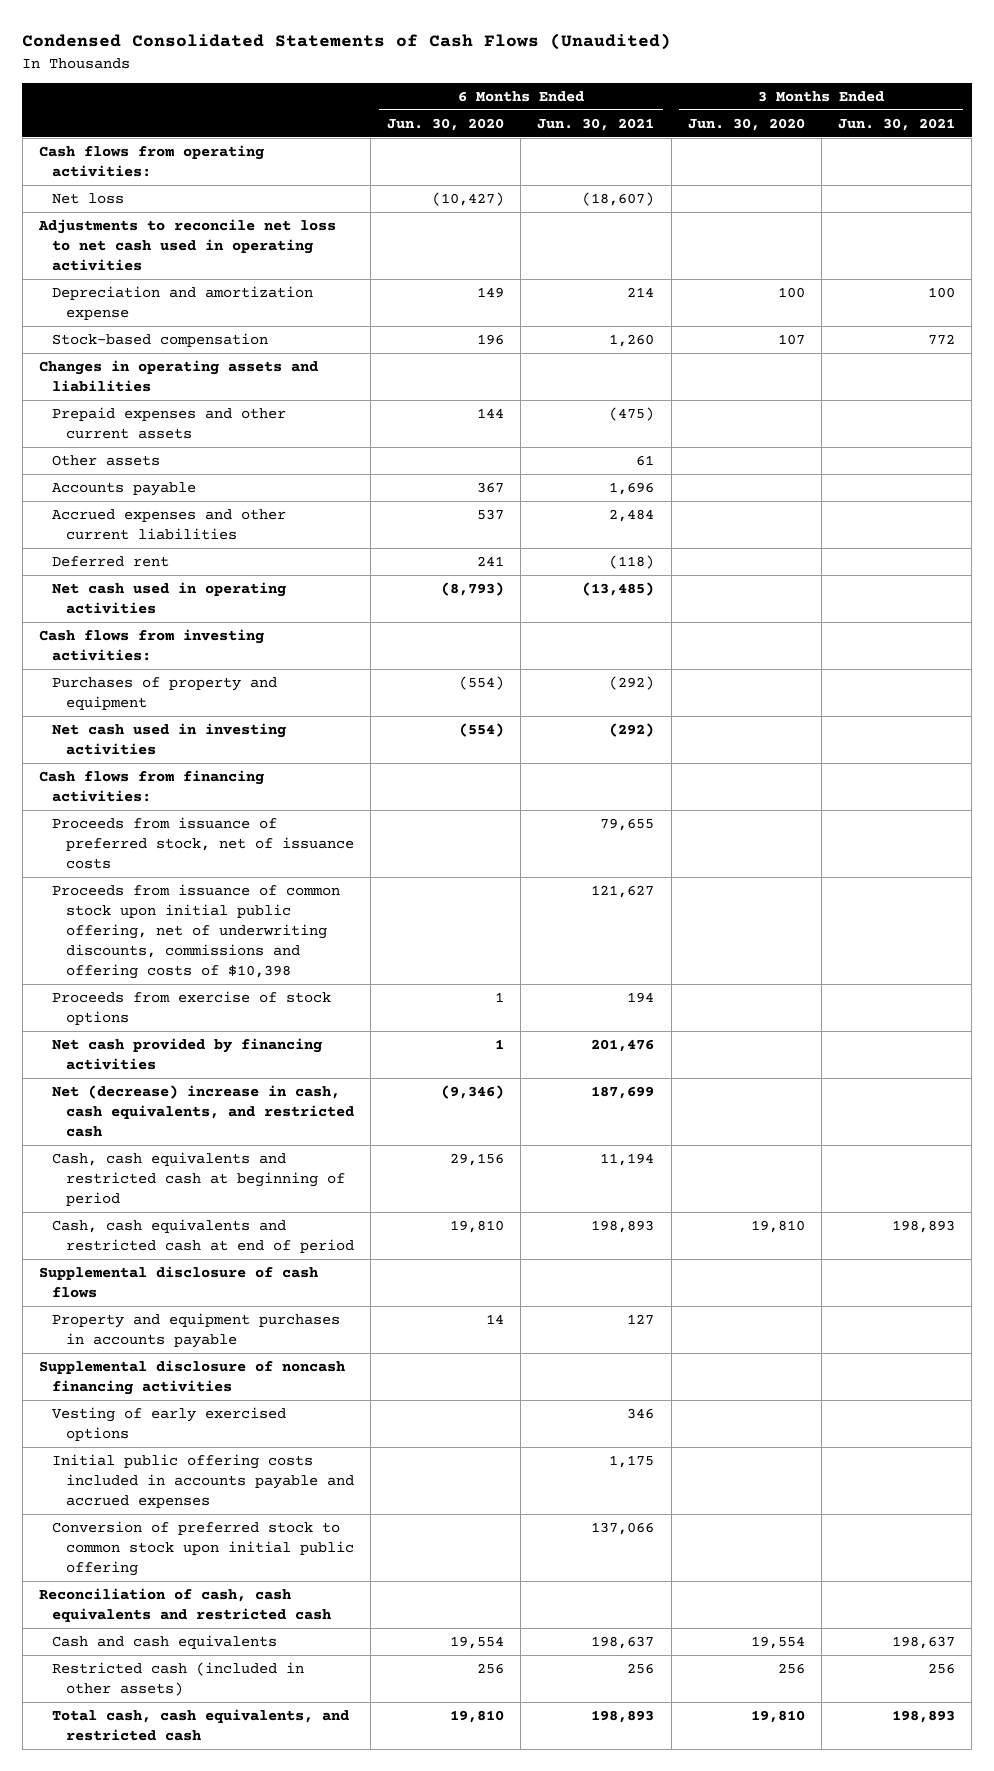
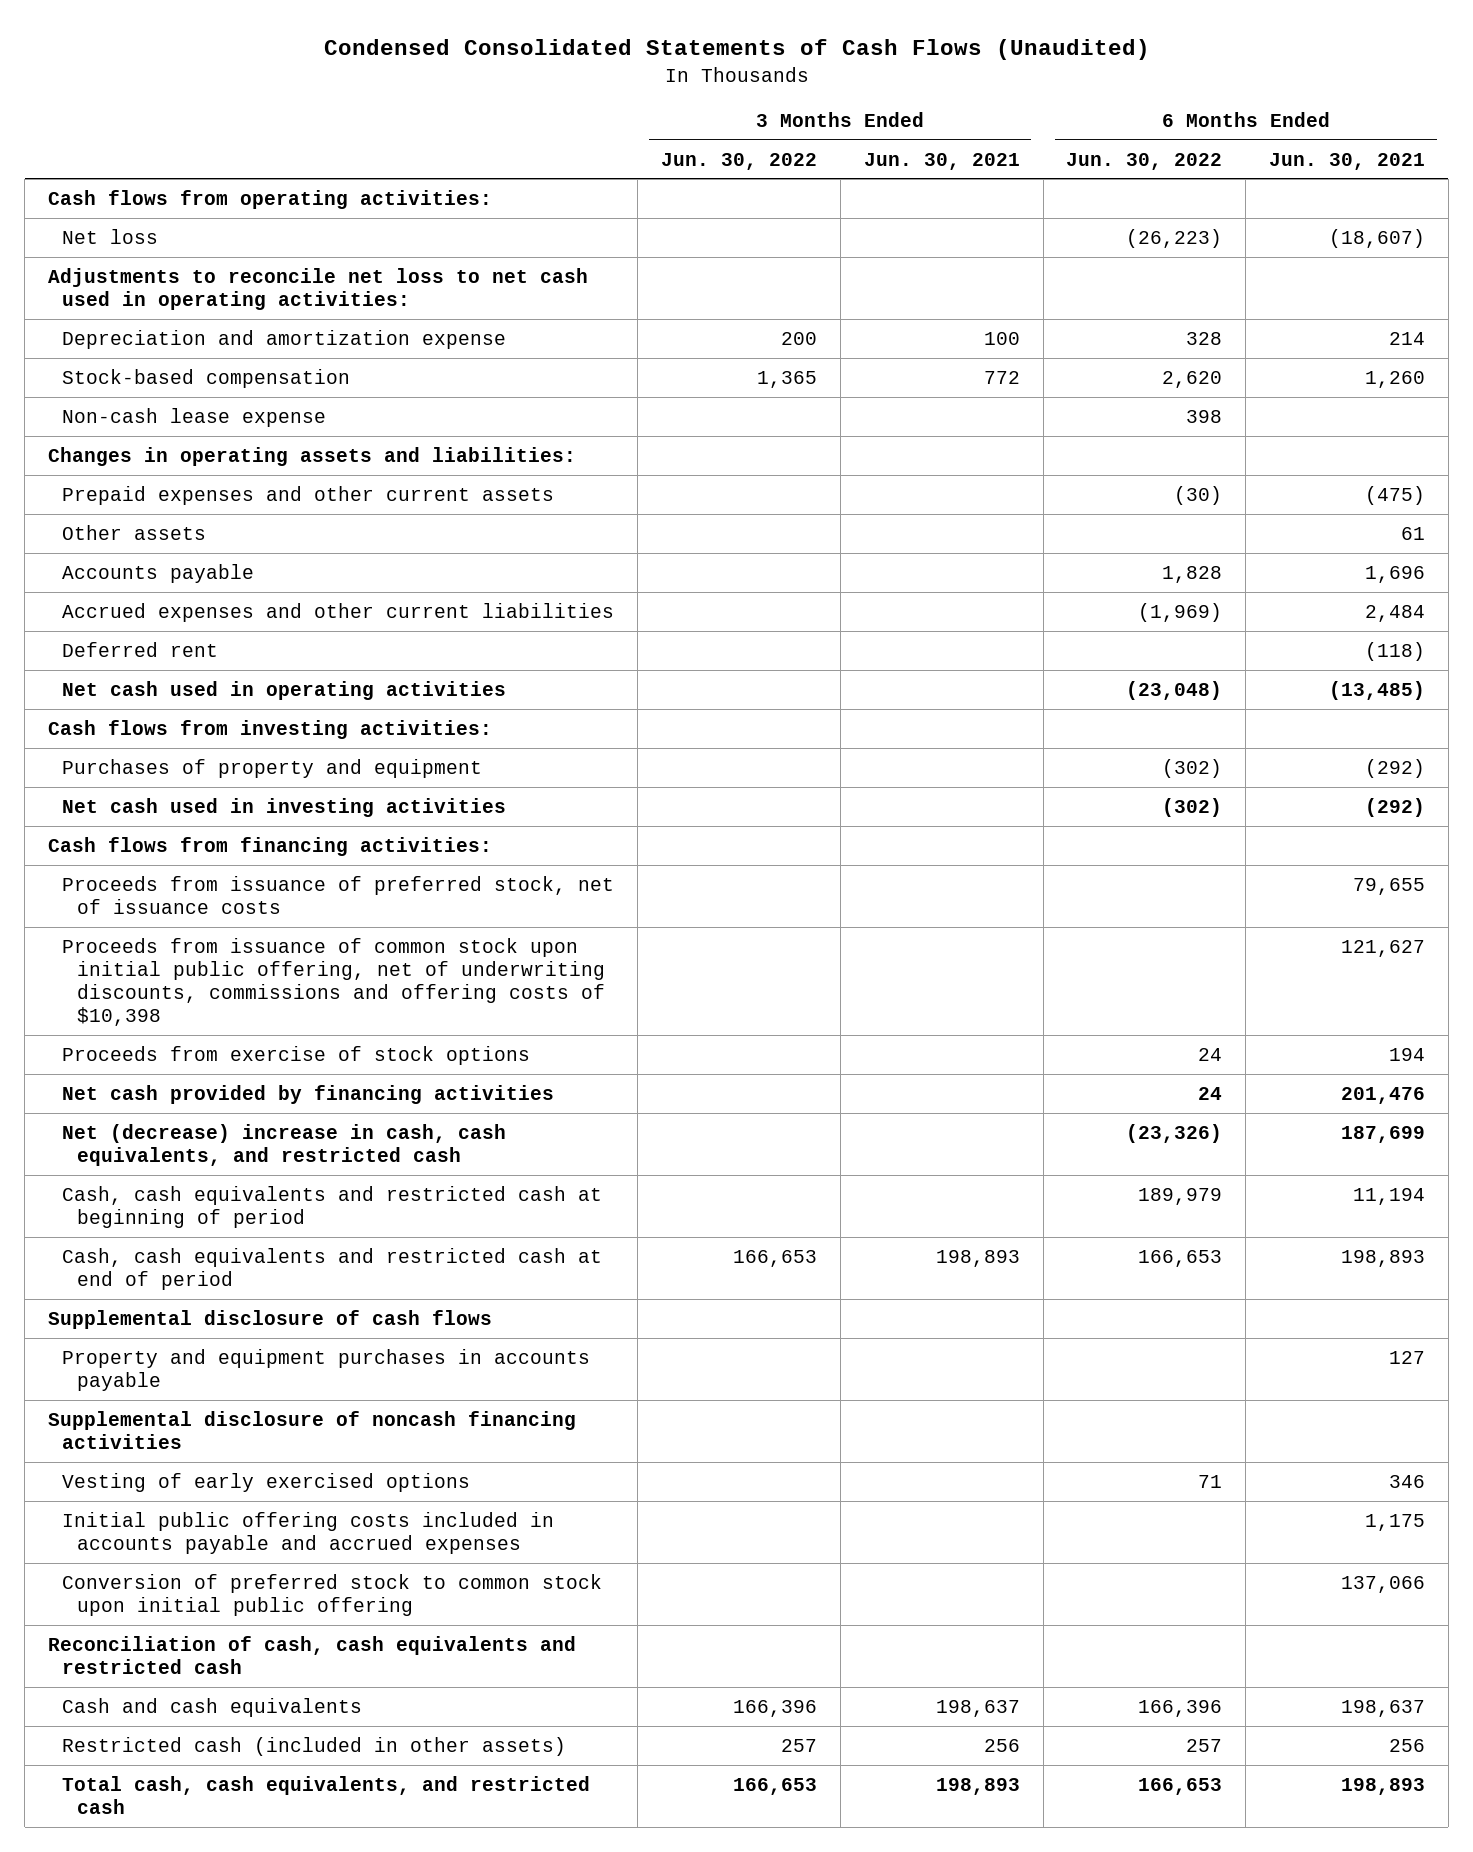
- | 6 Months Ended Jun. 30, 2020 | 6 Months Ended Jun. 30, 2021 | 3 Months Ended Jun. 30, 2020 | 3 Months Ended Jun. 30, 2021
+ | 3 Months Ended Jun. 30, 2022 | 3 Months Ended Jun. 30, 2021 | 6 Months Ended Jun. 30, 2022 | 6 Months Ended Jun. 30, 2021
- Adjustments to reconcile net loss to net cash used in operating activities
+ Adjustments to reconcile net loss to net cash used in operating activities:
- Changes in operating assets and liabilities
+ Non-cash lease expense | | | 398 |
+ Changes in operating assets and liabilities:

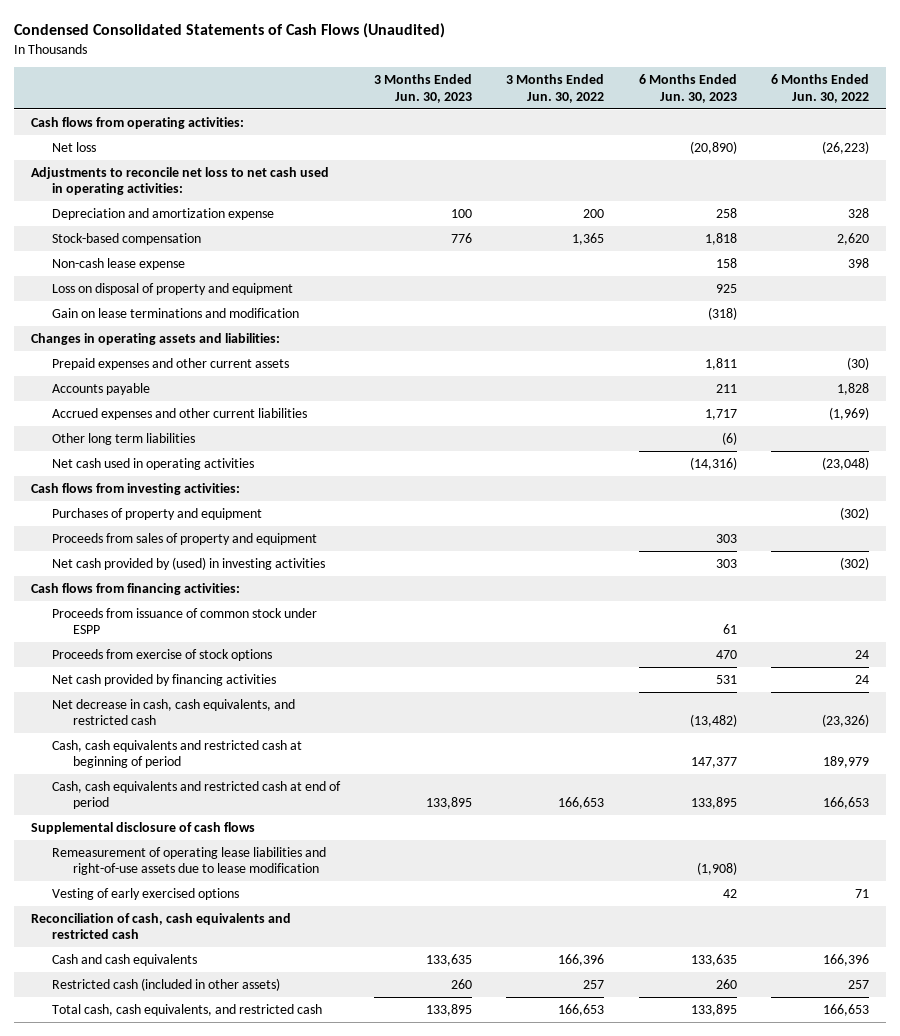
- | 3 Months Ended Jun. 30, 2022 | 3 Months Ended Jun. 30, 2021 | 6 Months Ended Jun. 30, 2022 | 6 Months Ended Jun. 30, 2021
+ | 3 Months Ended Jun. 30, 2023 | 3 Months Ended Jun. 30, 2022 | 6 Months Ended Jun. 30, 2023 | 6 Months Ended Jun. 30, 2022
+ Loss on disposal of property and equipment | | | 925 |
+ Gain on lease terminations and modification | | | (318) |
- Other assets | | | | 61
- Deferred rent | | | | (118)
+ Other long term liabilities | | | (6) |
- Net cash used in investing activities | | | (302) | (292)
+ Proceeds from sales of property and equipment | | | 303 |
+ Net cash provided by (used) in investing activities | | | 303 | (302)
- Proceeds from issuance of preferred stock, net of issuance costs | | | | 79,655
- Proceeds from issuance of common stock upon initial public offering, net of underwriting discounts, commissions and offering costs of $10,398 | | | | 121,627
+ Proceeds from issuance of common stock under ESPP | | | 61 |
- Net (decrease) increase in cash, cash equivalents, and restricted cash | | | (23,326) | 187,699
+ Net decrease in cash, cash equivalents, and restricted cash | | | (13,482) | (23,326)
- Property and equipment purchases in accounts payable | | | | 127
- Supplemental disclosure of noncash financing activities
+ Remeasurement of operating lease liabilities and right-of-use assets due to lease modification | | | (1,908) |
- Initial public offering costs included in accounts payable and accrued expenses | | | | 1,175
- Conversion of preferred stock to common stock upon initial public offering | | | | 137,066

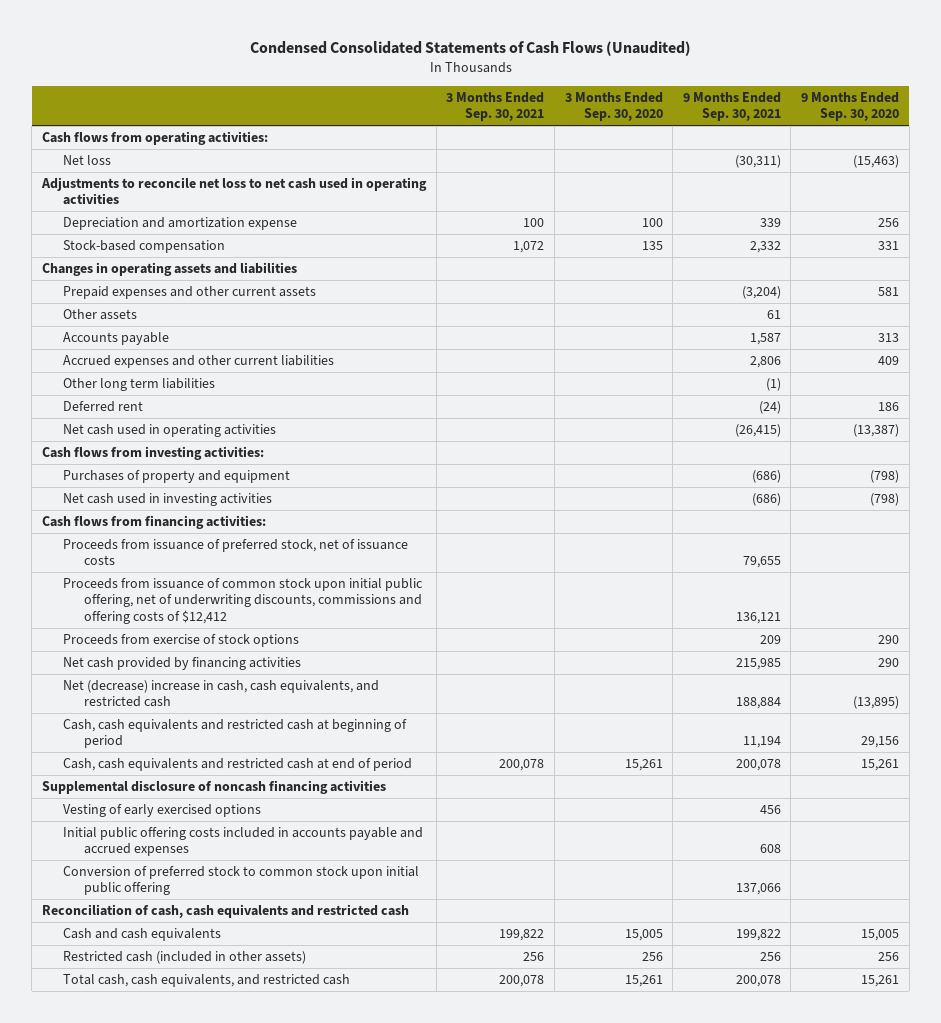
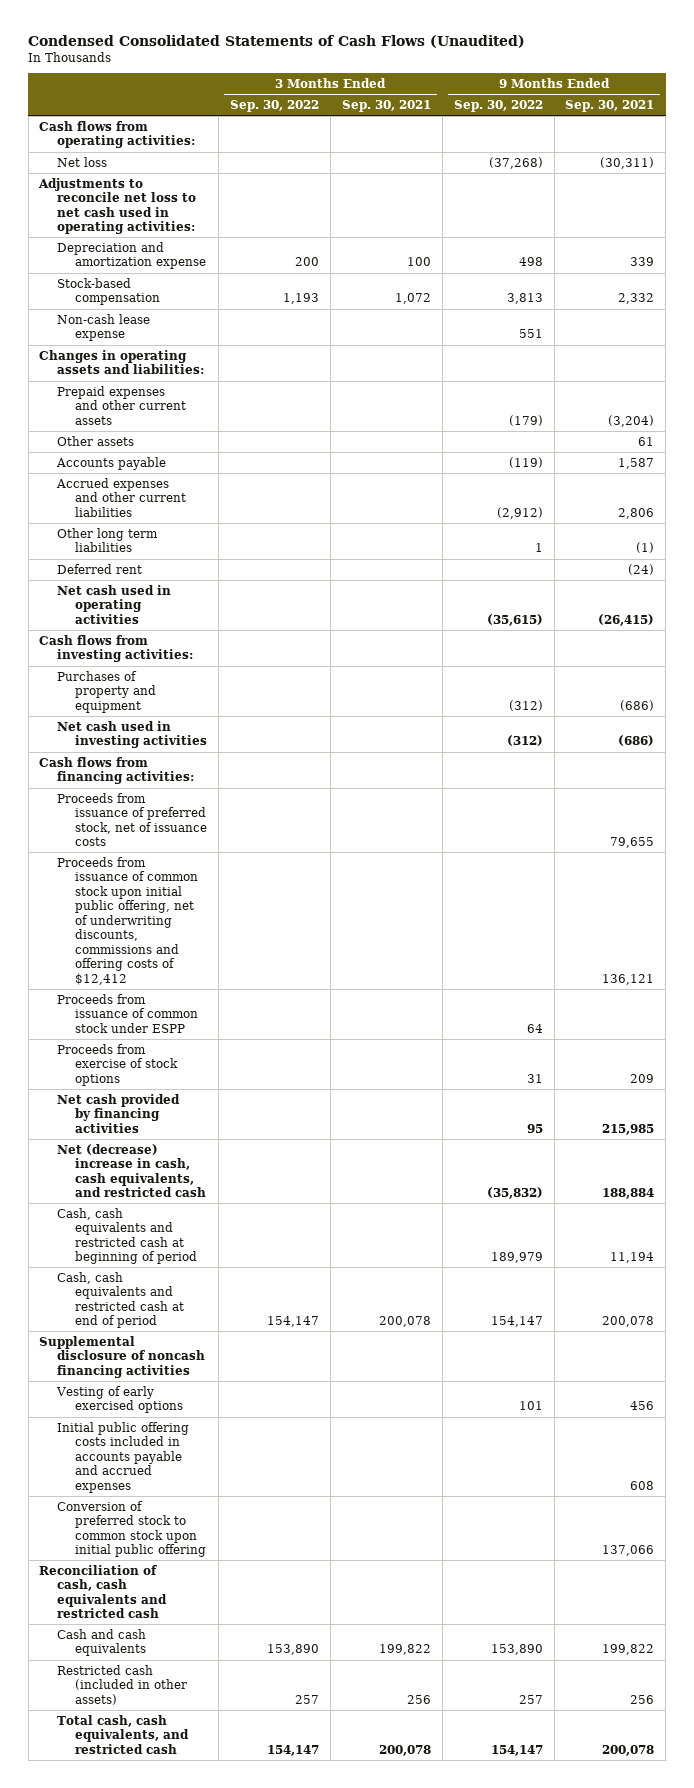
- | 3 Months Ended Sep. 30, 2021 | 3 Months Ended Sep. 30, 2020 | 9 Months Ended Sep. 30, 2021 | 9 Months Ended Sep. 30, 2020
+ | 3 Months Ended Sep. 30, 2022 | 3 Months Ended Sep. 30, 2021 | 9 Months Ended Sep. 30, 2022 | 9 Months Ended Sep. 30, 2021
- Adjustments to reconcile net loss to net cash used in operating activities
+ Adjustments to reconcile net loss to net cash used in operating activities:
- Changes in operating assets and liabilities
+ Non-cash lease expense | | | 551 |
+ Changes in operating assets and liabilities:
+ Proceeds from issuance of common stock under ESPP | | | 64 |

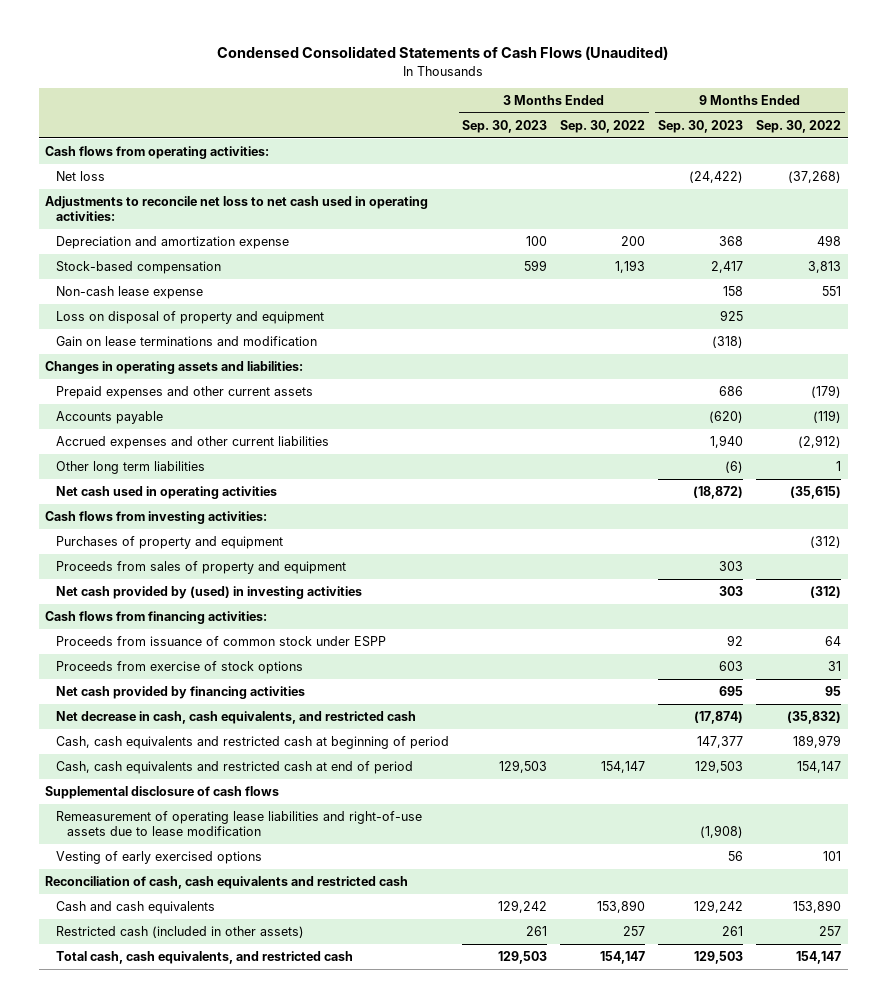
- | 3 Months Ended Sep. 30, 2022 | 3 Months Ended Sep. 30, 2021 | 9 Months Ended Sep. 30, 2022 | 9 Months Ended Sep. 30, 2021
+ | 3 Months Ended Sep. 30, 2023 | 3 Months Ended Sep. 30, 2022 | 9 Months Ended Sep. 30, 2023 | 9 Months Ended Sep. 30, 2022
+ Loss on disposal of property and equipment | | | 925 |
+ Gain on lease terminations and modification | | | (318) |
- Other assets | | | | 61
- Deferred rent | | | | (24)
- Net cash used in investing activities | | | (312) | (686)
+ Proceeds from sales of property and equipment | | | 303 |
+ Net cash provided by (used) in investing activities | | | 303 | (312)
- Proceeds from issuance of preferred stock, net of issuance costs | | | | 79,655
- Proceeds from issuance of common stock upon initial public offering, net of underwriting discounts, commissions and offering costs of $12,412 | | | | 136,121
- Net (decrease) increase in cash, cash equivalents, and restricted cash | | | (35,832) | 188,884
+ Net decrease in cash, cash equivalents, and restricted cash | | | (17,874) | (35,832)
- Supplemental disclosure of noncash financing activities
+ Supplemental disclosure of cash flows
+ Remeasurement of operating lease liabilities and right-of-use assets due to lease modification | | | (1,908) |
- Initial public offering costs included in accounts payable and accrued expenses | | | | 608
- Conversion of preferred stock to common stock upon initial public offering | | | | 137,066

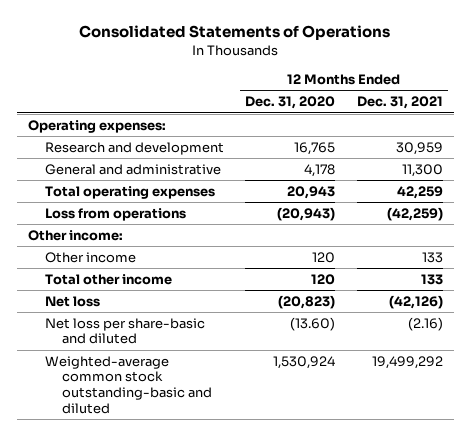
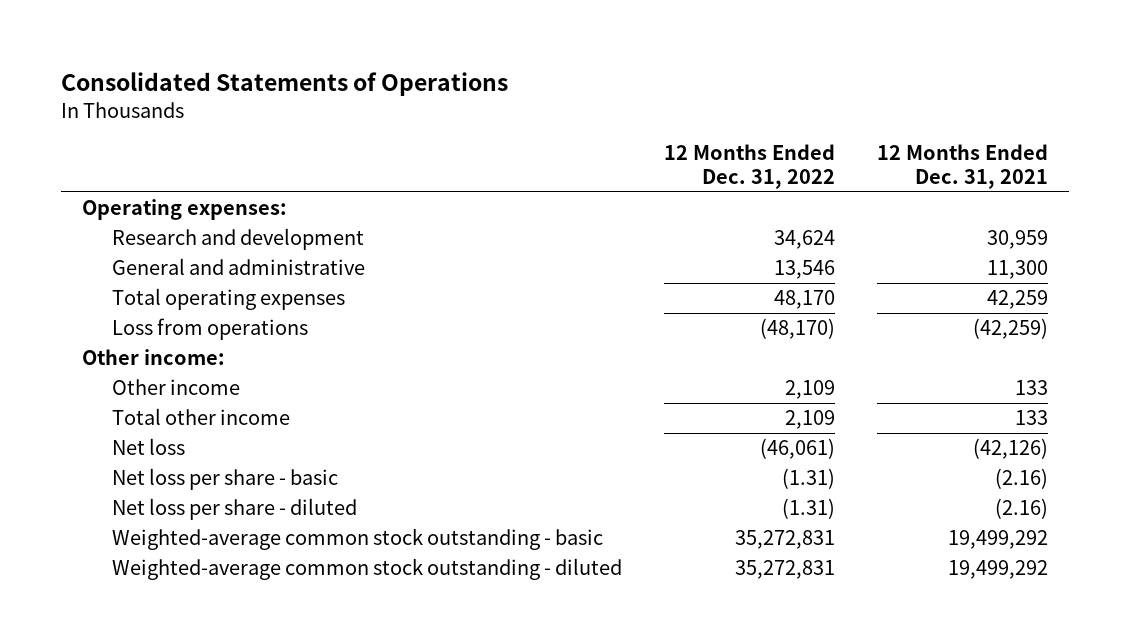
- | 12 Months Ended Dec. 31, 2020 | 12 Months Ended Dec. 31, 2021
+ | 12 Months Ended Dec. 31, 2022 | 12 Months Ended Dec. 31, 2021
- Net loss per share-basic and diluted | (13.60) | (2.16)
- Weighted-average common stock outstanding-basic and diluted | 1,530,924 | 19,499,292
+ Net loss per share - basic | (1.31) | (2.16)
+ Net loss per share - diluted | (1.31) | (2.16)
+ Weighted-average common stock outstanding - basic | 35,272,831 | 19,499,292
+ Weighted-average common stock outstanding - diluted | 35,272,831 | 19,499,292

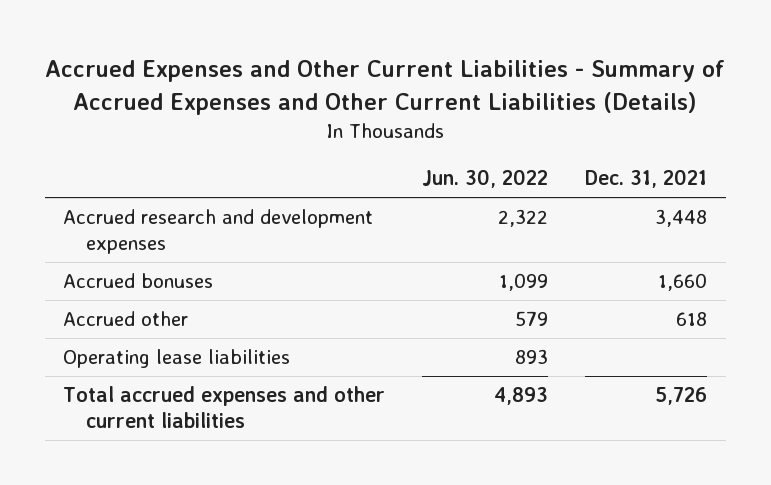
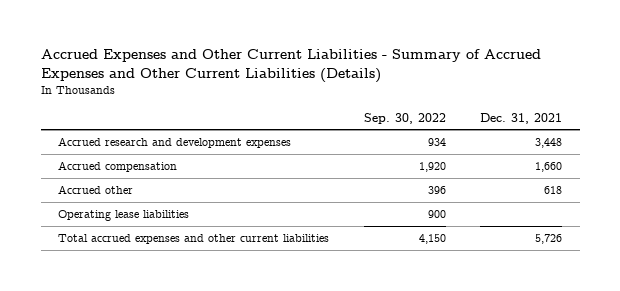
- | Jun. 30, 2022 | Dec. 31, 2021
+ | Sep. 30, 2022 | Dec. 31, 2021
- Accrued bonuses | 1,099 | 1,660
+ Accrued compensation | 1,920 | 1,660

